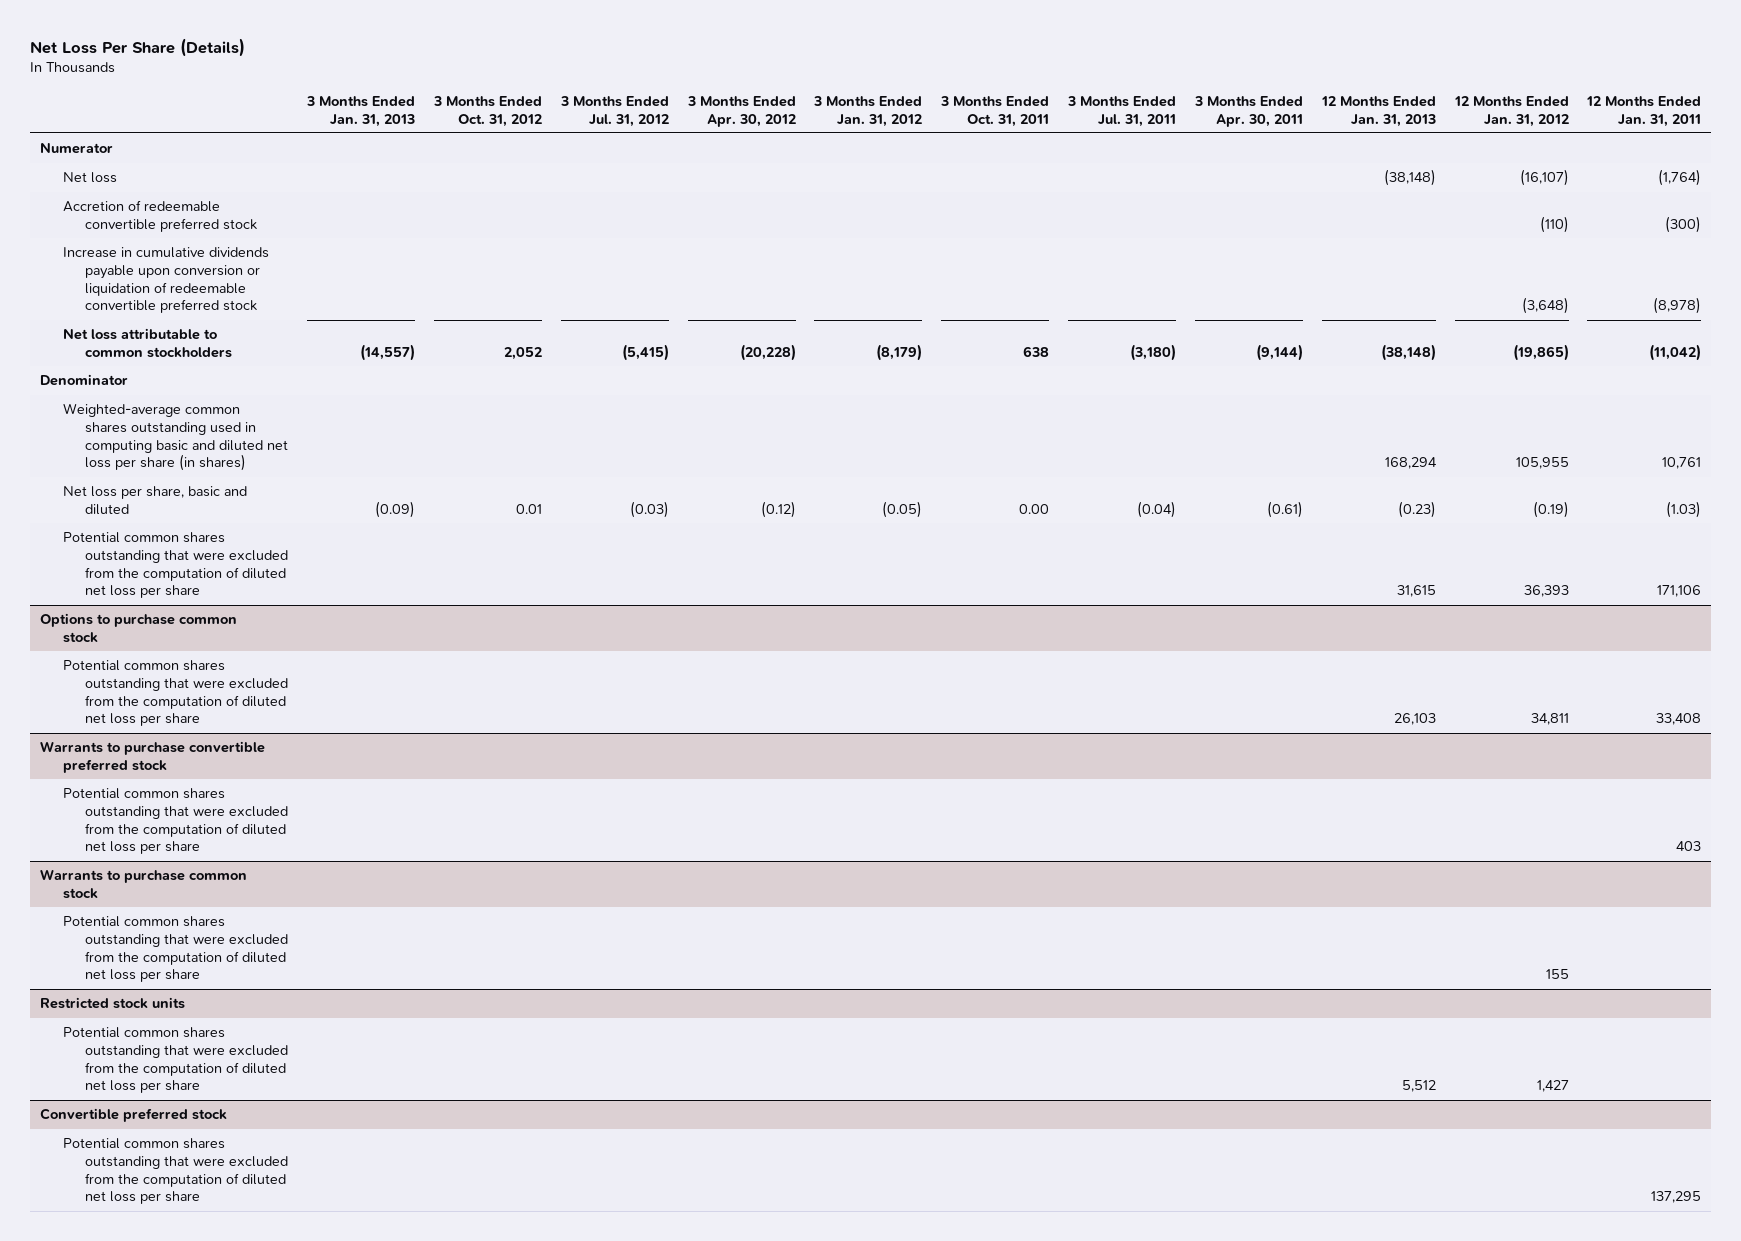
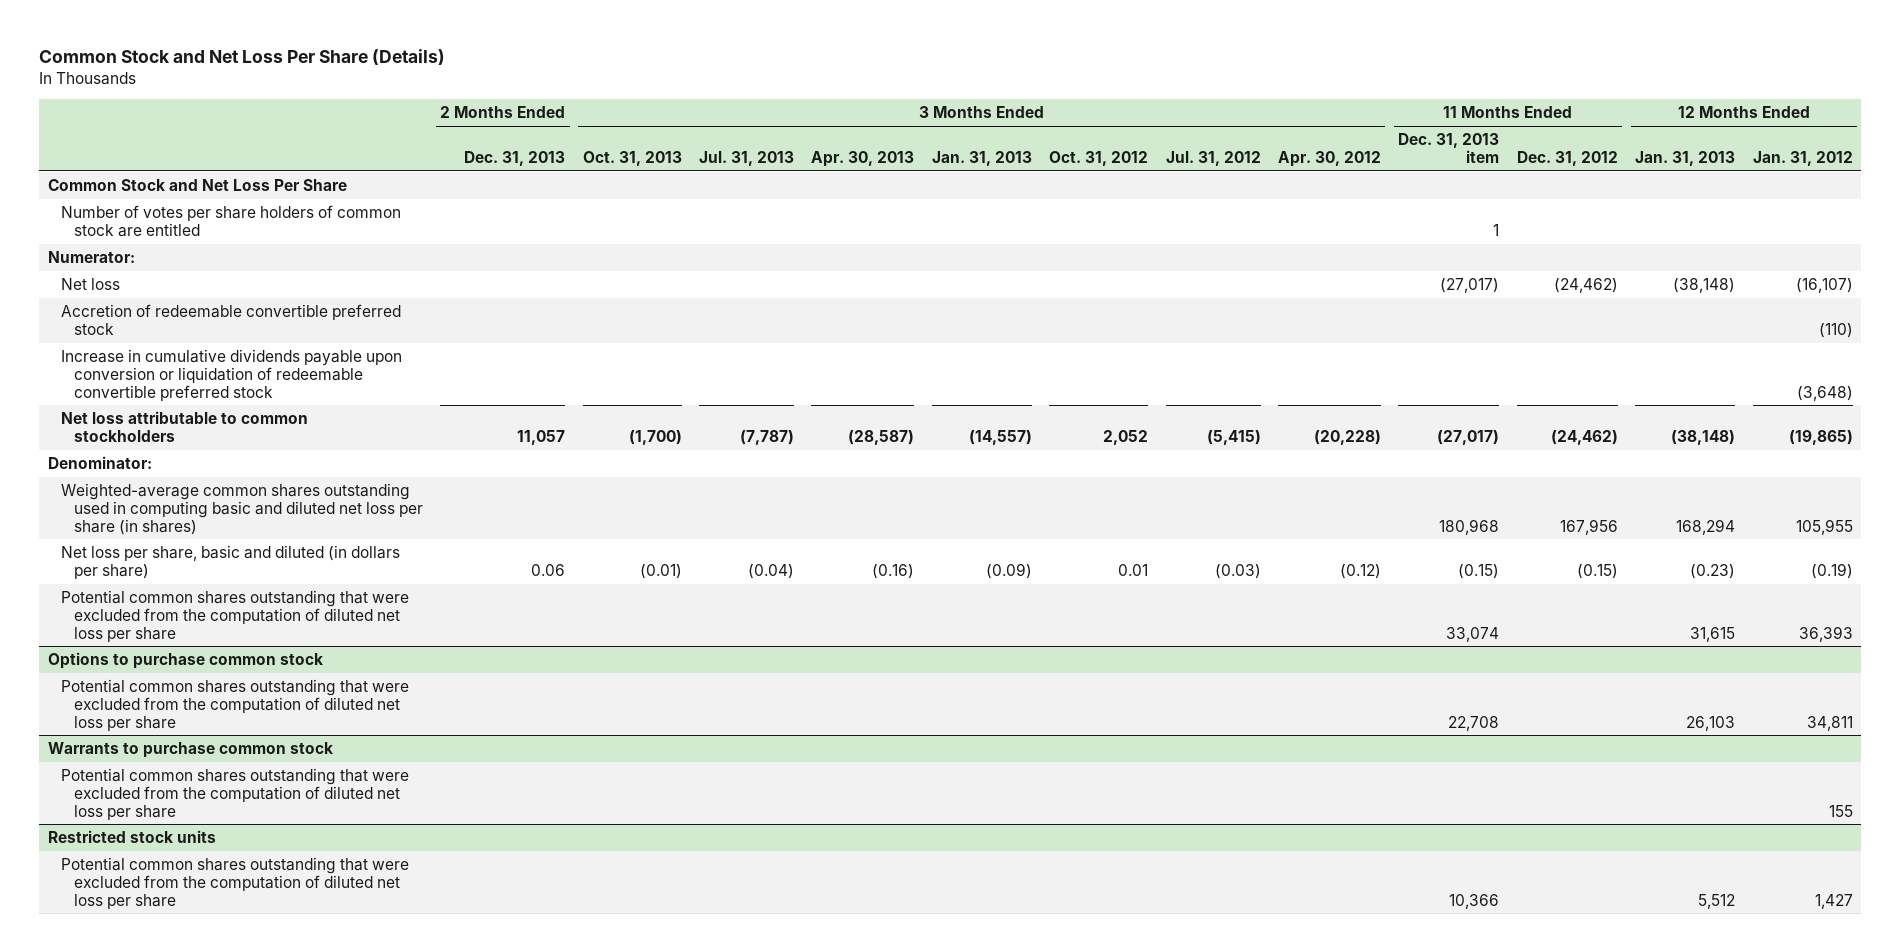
- Net Loss Per Share (Details)
+ Common Stock and Net Loss Per Share (Details)
- | 3 Months Ended Jan. 31, 2013 | 3 Months Ended Oct. 31, 2012 | 3 Months Ended Jul. 31, 2012 | 3 Months Ended Apr. 30, 2012 | 3 Months Ended Jan. 31, 2012 | 3 Months Ended Oct. 31, 2011 | 3 Months Ended Jul. 31, 2011 | 3 Months Ended Apr. 30, 2011 | 12 Months Ended Jan. 31, 2013 | 12 Months Ended Jan. 31, 2012 | 12 Months Ended Jan. 31, 2011
+ | 2 Months Ended Dec. 31, 2013 | 3 Months Ended Oct. 31, 2013 | 3 Months Ended Jul. 31, 2013 | 3 Months Ended Apr. 30, 2013 | 3 Months Ended Jan. 31, 2013 | 3 Months Ended Oct. 31, 2012 | 3 Months Ended Jul. 31, 2012 | 3 Months Ended Apr. 30, 2012 | 11 Months Ended Dec. 31, 2013 item | 11 Months Ended Dec. 31, 2012 | 12 Months Ended Jan. 31, 2013 | 12 Months Ended Jan. 31, 2012
- Numerator
+ Common Stock and Net Loss Per Share
+ Number of votes per share holders of common stock are entitled | | | | | | | | | 1 | | |
+ Numerator:
- Denominator
+ Denominator:
- Net loss per share, basic and diluted | (0.09) | 0.01 | (0.03) | (0.12) | (0.05) | 0.00 | (0.04) | (0.61) | (0.23) | (0.19) | (1.03)
+ Net loss per share, basic and diluted (in dollars per share) | 0.06 | (0.01) | (0.04) | (0.16) | (0.09) | 0.01 | (0.03) | (0.12) | (0.15) | (0.15) | (0.23) | (0.19)
- Warrants to purchase convertible preferred stock
- Potential common shares outstanding that were excluded from the computation of diluted net loss per share | | | | | | | | | | | 403
- Convertible preferred stock
- Potential common shares outstanding that were excluded from the computation of diluted net loss per share | | | | | | | | | | | 137,295

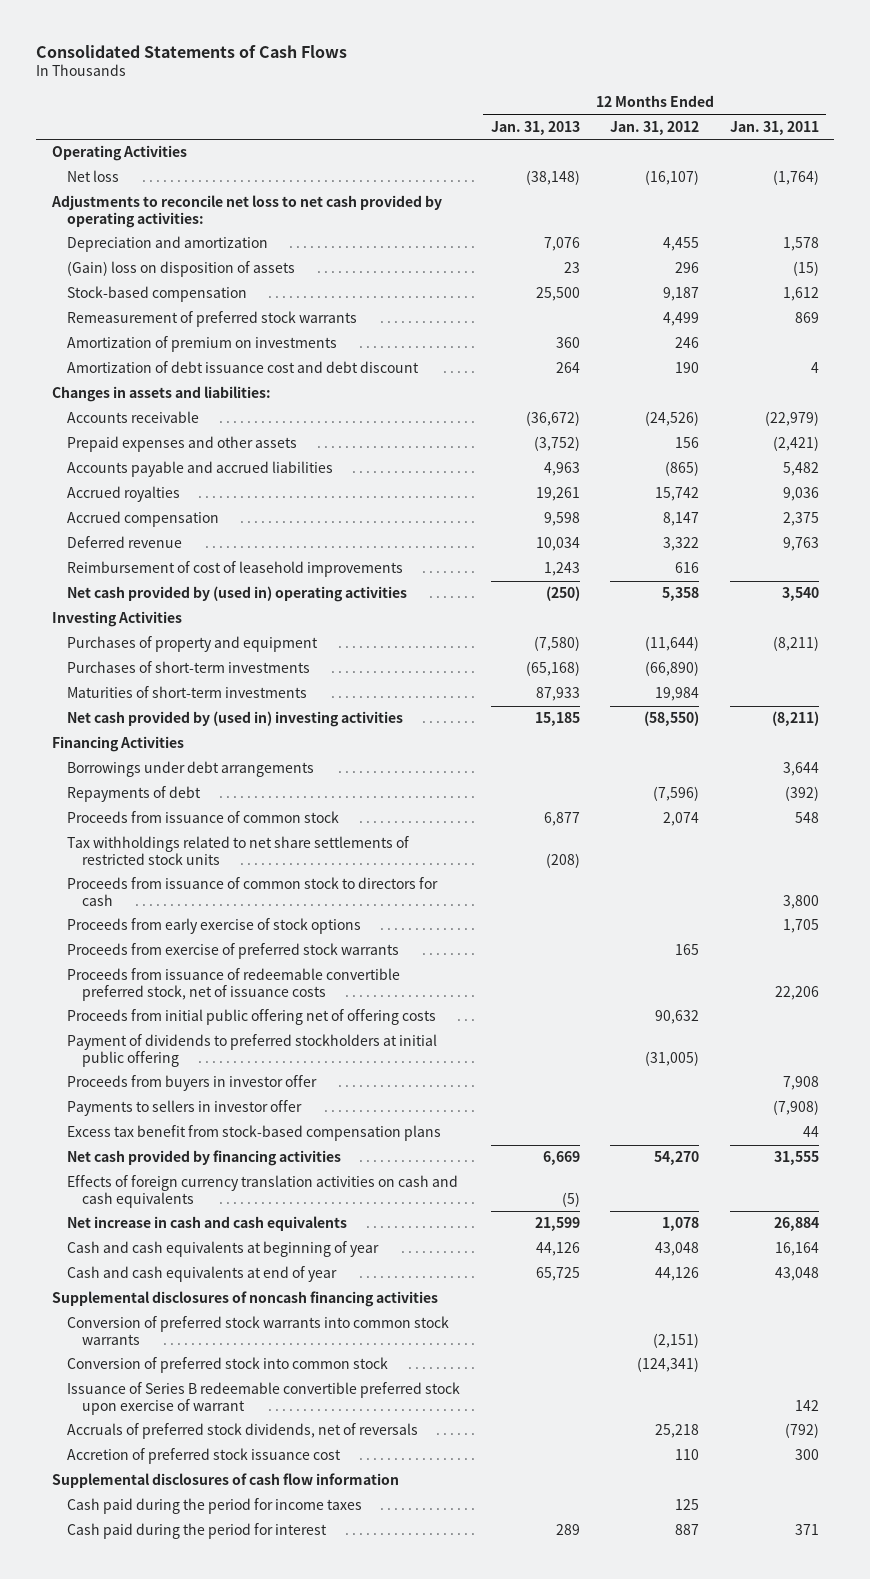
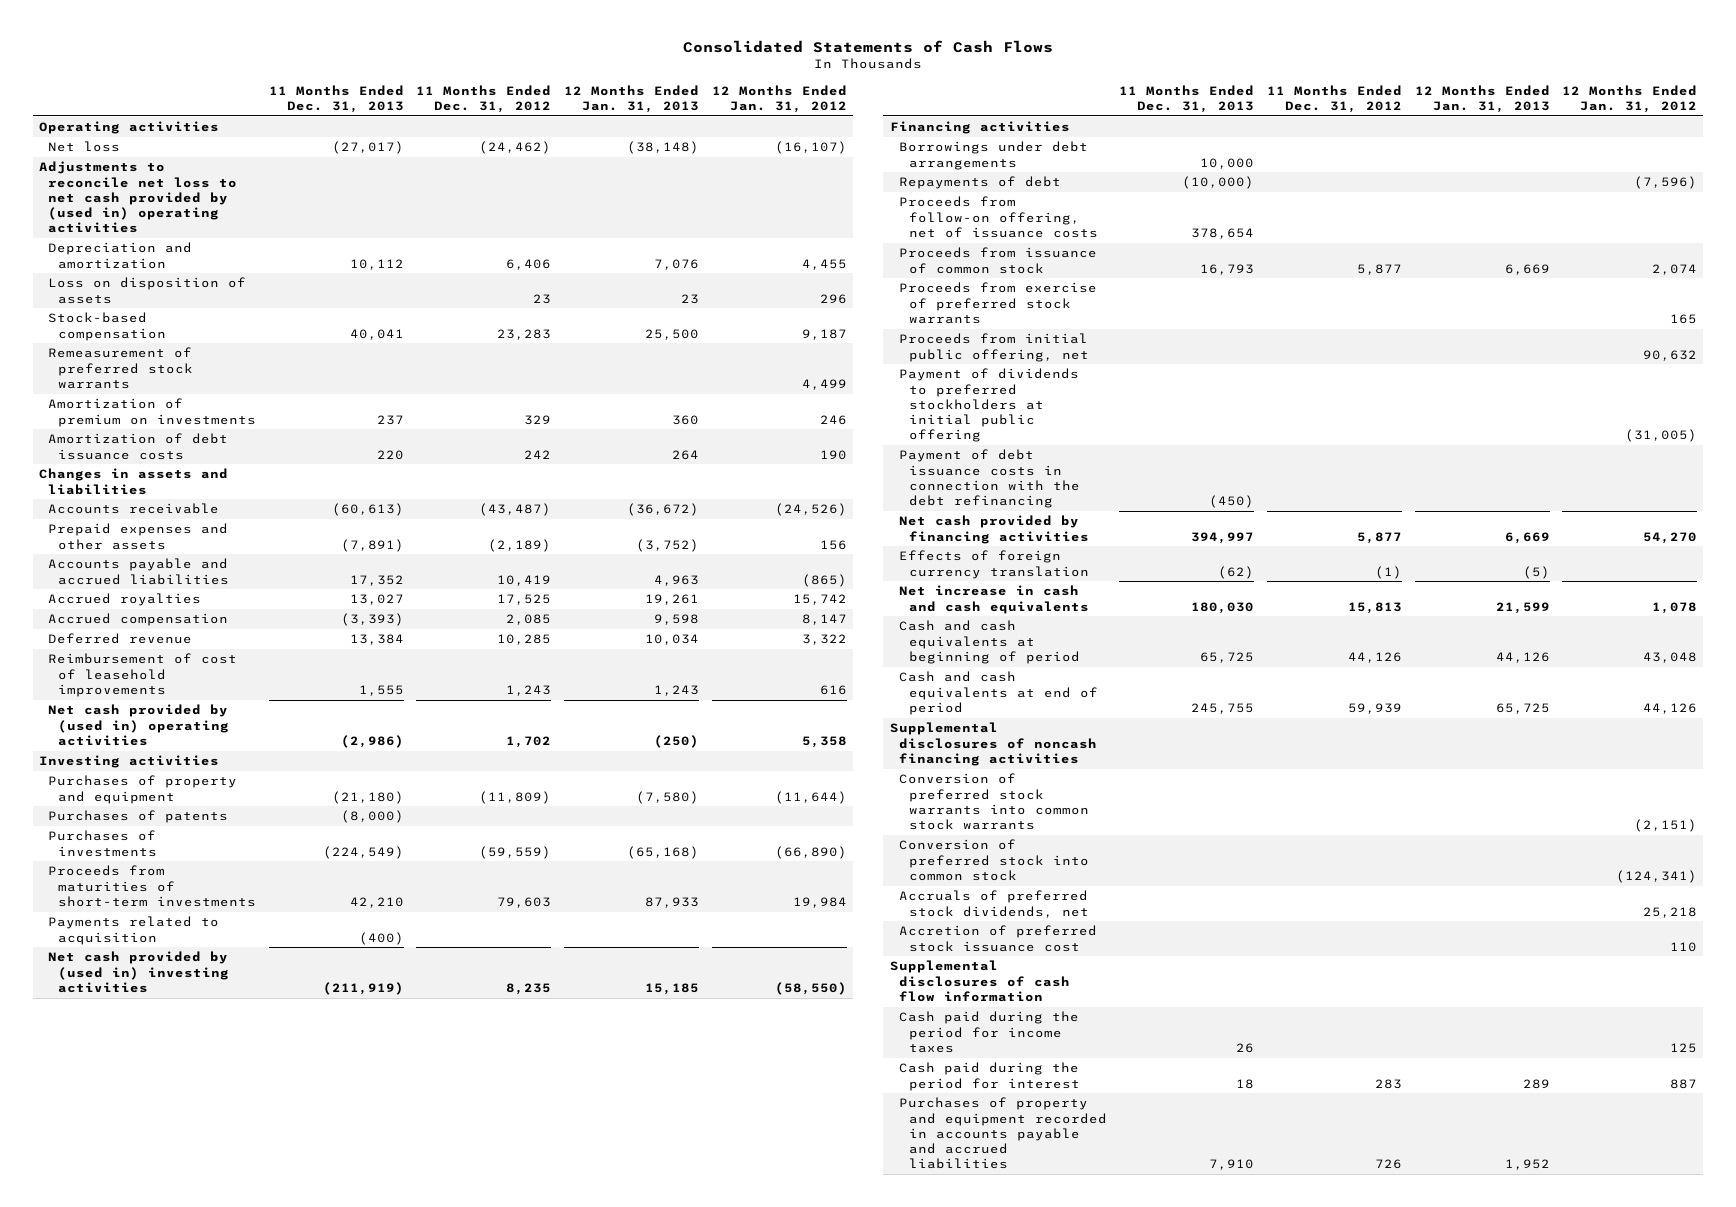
- | 12 Months Ended Jan. 31, 2013 | 12 Months Ended Jan. 31, 2012 | 12 Months Ended Jan. 31, 2011
+ | 11 Months Ended Dec. 31, 2013 | 11 Months Ended Dec. 31, 2012 | 12 Months Ended Jan. 31, 2013 | 12 Months Ended Jan. 31, 2012
- Operating Activities
+ Operating activities
- Adjustments to reconcile net loss to net cash provided by operating activities:
+ Adjustments to reconcile net loss to net cash provided by (used in) operating activities
- (Gain) loss on disposition of assets | 23 | 296 | (15)
+ Loss on disposition of assets | | 23 | 23 | 296
- Amortization of debt issuance cost and debt discount | 264 | 190 | 4
- Changes in assets and liabilities:
+ Amortization of debt issuance costs | 220 | 242 | 264 | 190
+ Changes in assets and liabilities
- Investing Activities
+ Investing activities
- Purchases of short-term investments | (65,168) | (66,890) |
- Maturities of short-term investments | 87,933 | 19,984 |
+ Purchases of patents | (8,000) | | |
+ Purchases of investments | (224,549) | (59,559) | (65,168) | (66,890)
+ Proceeds from maturities of short-term investments | 42,210 | 79,603 | 87,933 | 19,984
+ Payments related to acquisition | (400) | | |
- Financing Activities
+ Financing activities
- Proceeds from issuance of common stock | 6,877 | 2,074 | 548
- Tax withholdings related to net share settlements of restricted stock units | (208) | |
- Proceeds from issuance of common stock to directors for cash | | | 3,800
- Proceeds from early exercise of stock options | | | 1,705
+ Proceeds from follow-on offering, net of issuance costs | 378,654 | | |
+ Proceeds from issuance of common stock | 16,793 | 5,877 | 6,669 | 2,074
- Proceeds from issuance of redeemable convertible preferred stock, net of issuance costs | | | 22,206
- Proceeds from initial public offering net of offering costs | | 90,632 |
+ Proceeds from initial public offering, net | | | | 90,632
- Proceeds from buyers in investor offer | | | 7,908
- Payments to sellers in investor offer | | | (7,908)
- Excess tax benefit from stock-based compensation plans | | | 44
+ Payment of debt issuance costs in connection with the debt refinancing | (450) | | |
- Effects of foreign currency translation activities on cash and cash equivalents | (5) | |
+ Effects of foreign currency translation | (62) | (1) | (5) |
- Cash and cash equivalents at beginning of year | 44,126 | 43,048 | 16,164
- Cash and cash equivalents at end of year | 65,725 | 44,126 | 43,048
+ Cash and cash equivalents at beginning of period | 65,725 | 44,126 | 44,126 | 43,048
+ Cash and cash equivalents at end of period | 245,755 | 59,939 | 65,725 | 44,126
- Issuance of Series B redeemable convertible preferred stock upon exercise of warrant | | | 142
- Accruals of preferred stock dividends, net of reversals | | 25,218 | (792)
+ Accruals of preferred stock dividends, net | | | | 25,218
+ Purchases of property and equipment recorded in accounts payable and accrued liabilities | 7,910 | 726 | 1,952 |

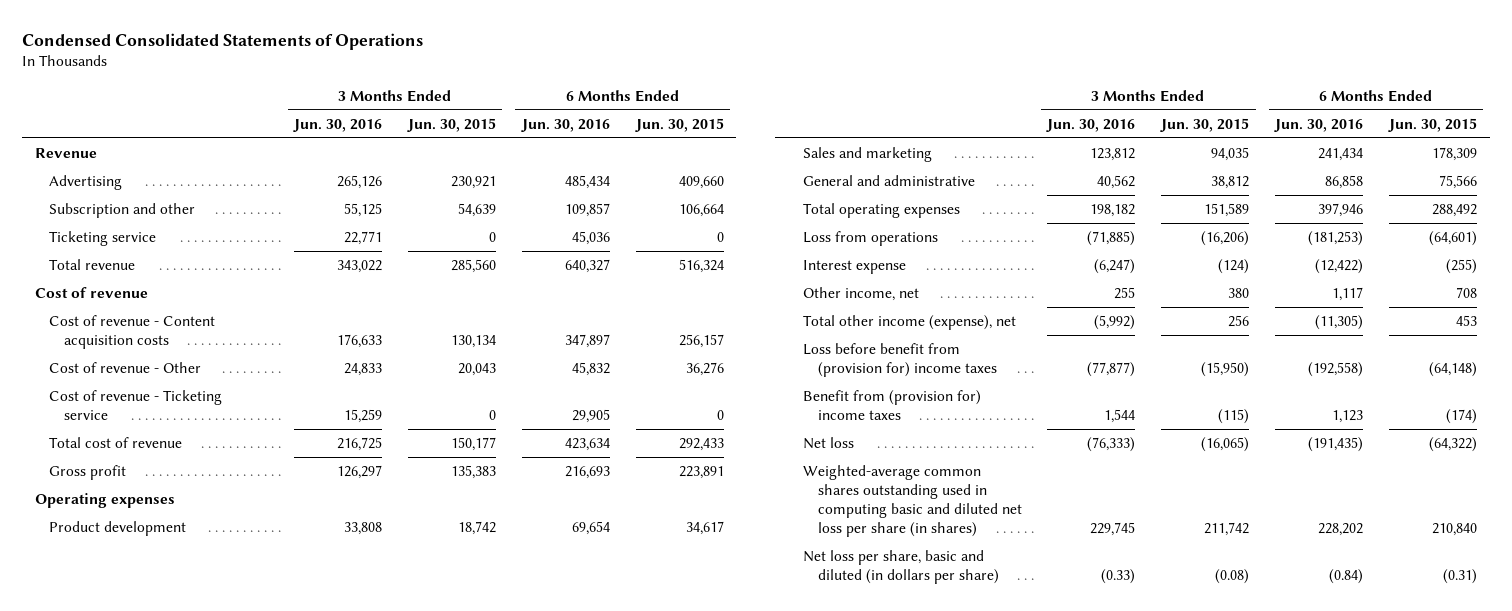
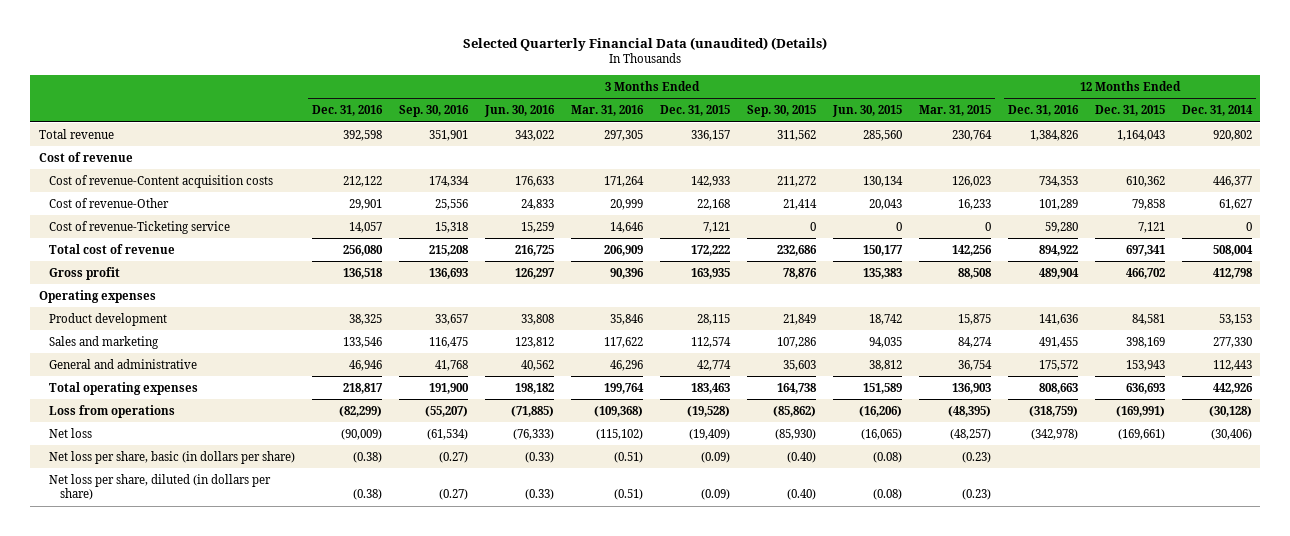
- Condensed Consolidated Statements of Operations
+ Selected Quarterly Financial Data (unaudited) (Details)
- | 3 Months Ended Jun. 30, 2016 | 3 Months Ended Jun. 30, 2015 | 6 Months Ended Jun. 30, 2016 | 6 Months Ended Jun. 30, 2015
+ | 3 Months Ended Dec. 31, 2016 | 3 Months Ended Sep. 30, 2016 | 3 Months Ended Jun. 30, 2016 | 3 Months Ended Mar. 31, 2016 | 3 Months Ended Dec. 31, 2015 | 3 Months Ended Sep. 30, 2015 | 3 Months Ended Jun. 30, 2015 | 3 Months Ended Mar. 31, 2015 | 12 Months Ended Dec. 31, 2016 | 12 Months Ended Dec. 31, 2015 | 12 Months Ended Dec. 31, 2014
- Revenue
- Advertising | 265,126 | 230,921 | 485,434 | 409,660
- Subscription and other | 55,125 | 54,639 | 109,857 | 106,664
- Ticketing service | 22,771 | 0 | 45,036 | 0
- Cost of revenue - Content acquisition costs | 176,633 | 130,134 | 347,897 | 256,157
- Cost of revenue - Other | 24,833 | 20,043 | 45,832 | 36,276
- Cost of revenue - Ticketing service | 15,259 | 0 | 29,905 | 0
+ Cost of revenue-Content acquisition costs | 212,122 | 174,334 | 176,633 | 171,264 | 142,933 | 211,272 | 130,134 | 126,023 | 734,353 | 610,362 | 446,377
+ Cost of revenue-Other | 29,901 | 25,556 | 24,833 | 20,999 | 22,168 | 21,414 | 20,043 | 16,233 | 101,289 | 79,858 | 61,627
+ Cost of revenue-Ticketing service | 14,057 | 15,318 | 15,259 | 14,646 | 7,121 | 0 | 0 | 0 | 59,280 | 7,121 | 0
- Interest expense | (6,247) | (124) | (12,422) | (255)
- Other income, net | 255 | 380 | 1,117 | 708
- Total other income (expense), net | (5,992) | 256 | (11,305) | 453
- Loss before benefit from (provision for) income taxes | (77,877) | (15,950) | (192,558) | (64,148)
- Benefit from (provision for) income taxes | 1,544 | (115) | 1,123 | (174)
- Weighted-average common shares outstanding used in computing basic and diluted net loss per share (in shares) | 229,745 | 211,742 | 228,202 | 210,840
- Net loss per share, basic and diluted (in dollars per share) | (0.33) | (0.08) | (0.84) | (0.31)
+ Net loss per share, basic (in dollars per share) | (0.38) | (0.27) | (0.33) | (0.51) | (0.09) | (0.40) | (0.08) | (0.23) | | |
+ Net loss per share, diluted (in dollars per share) | (0.38) | (0.27) | (0.33) | (0.51) | (0.09) | (0.40) | (0.08) | (0.23) | | |

